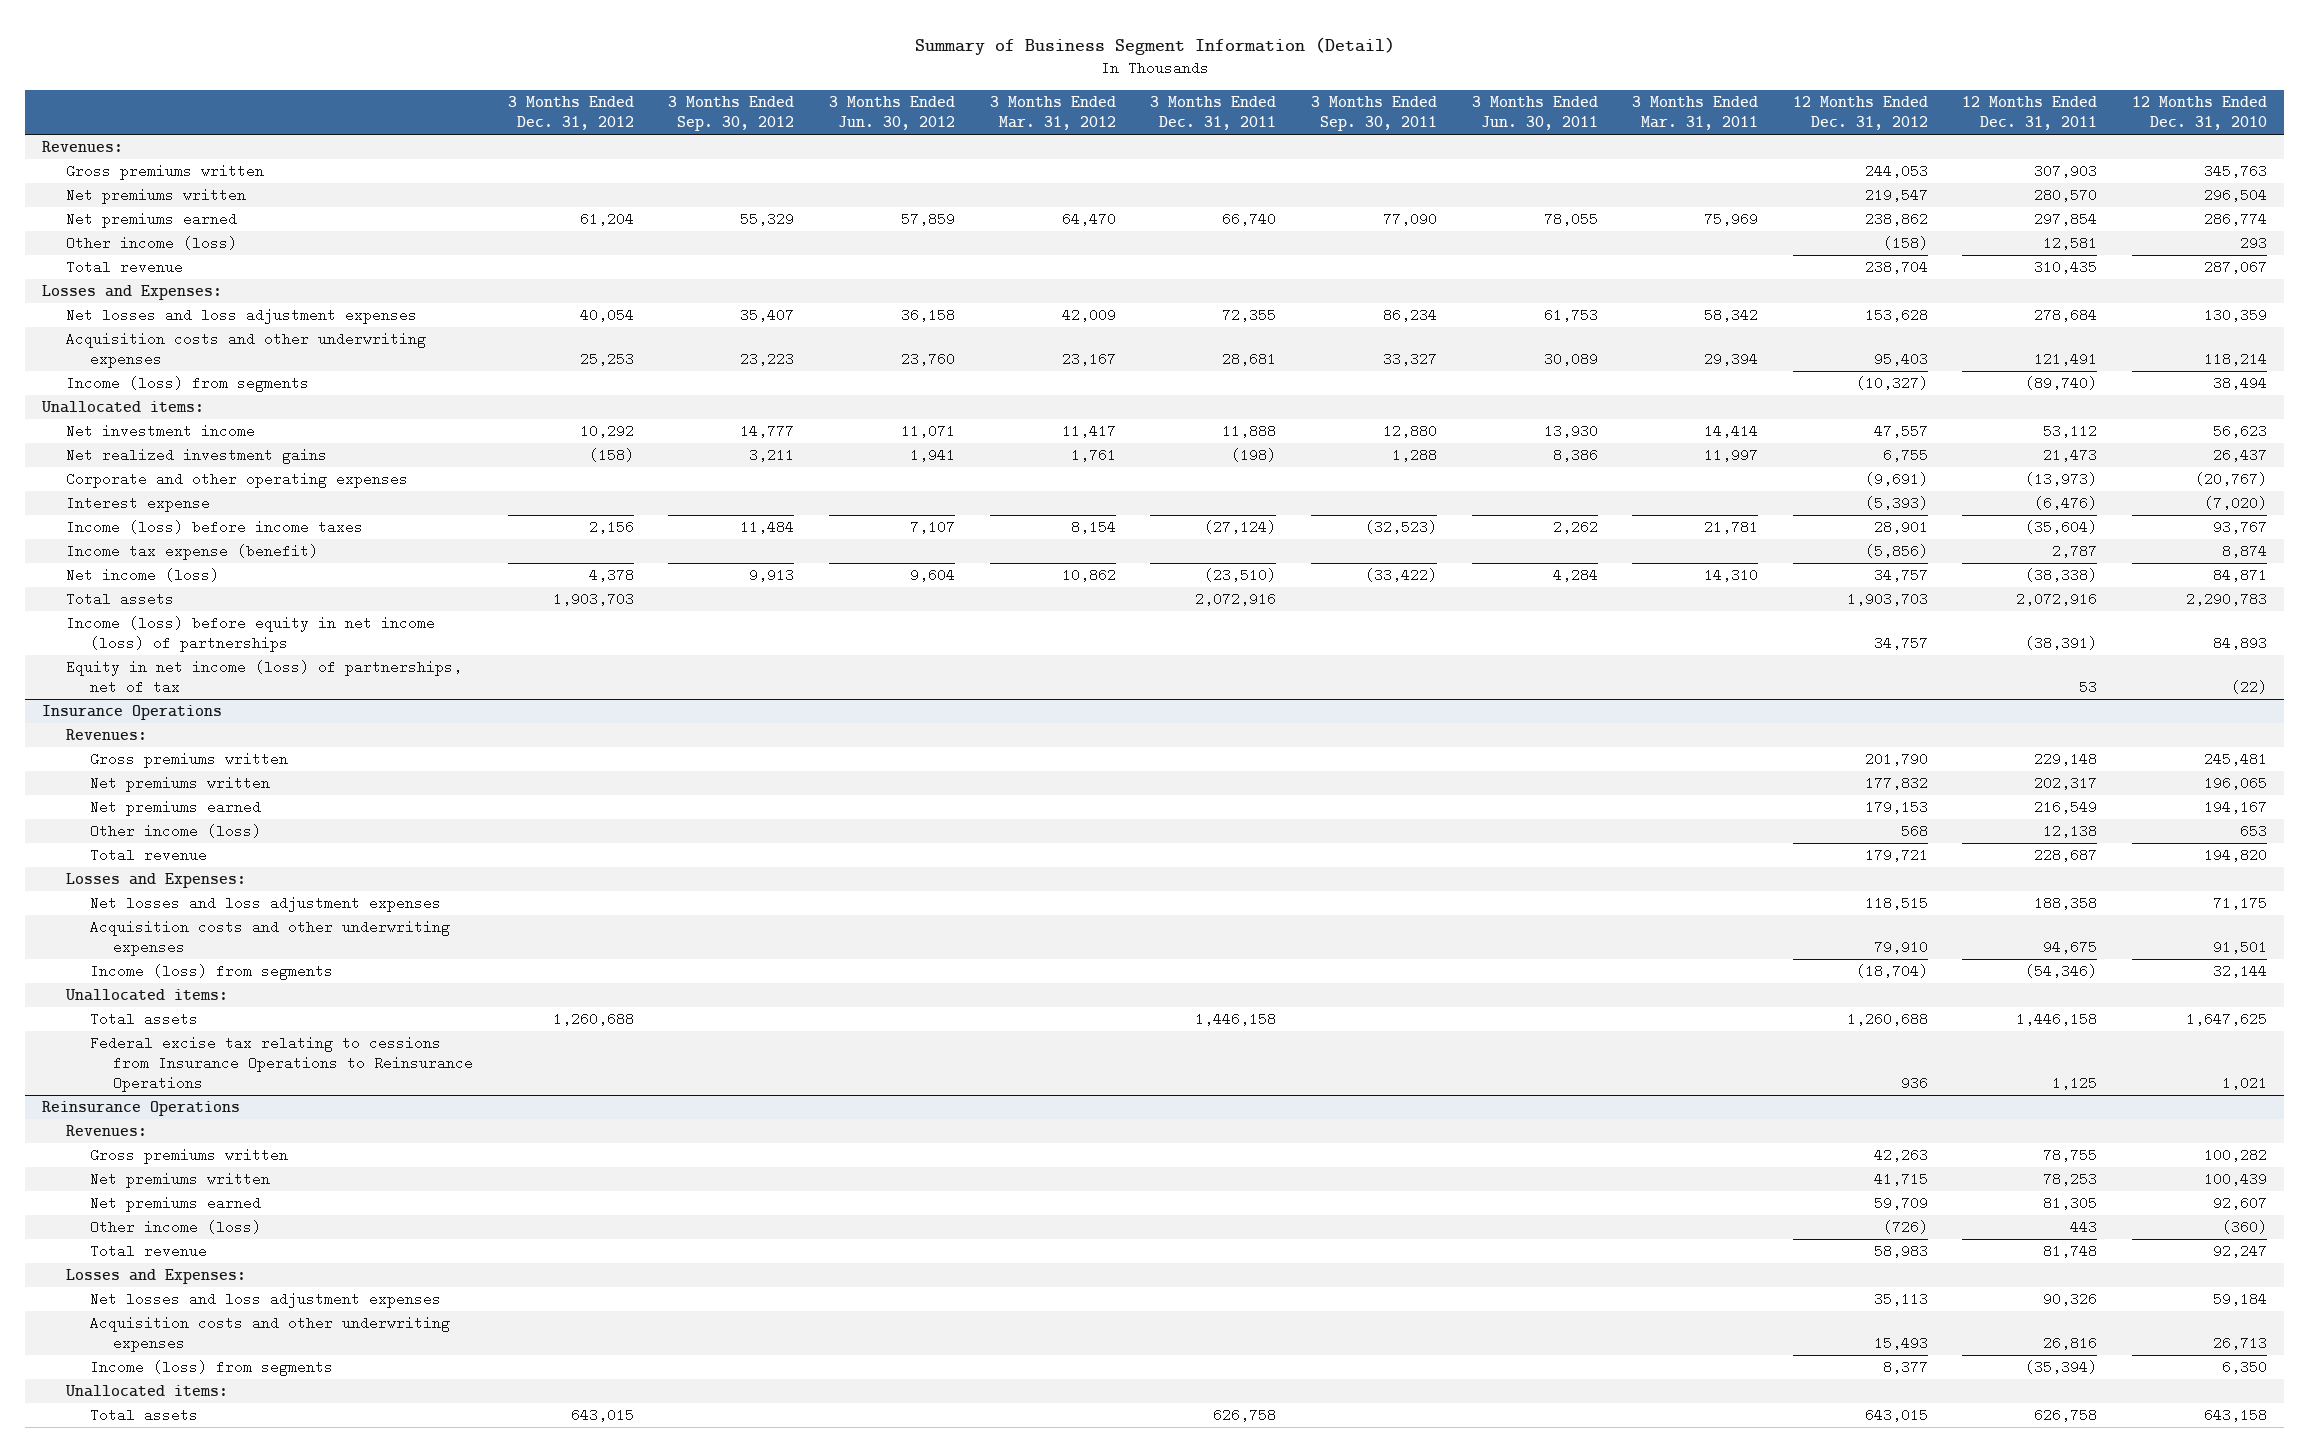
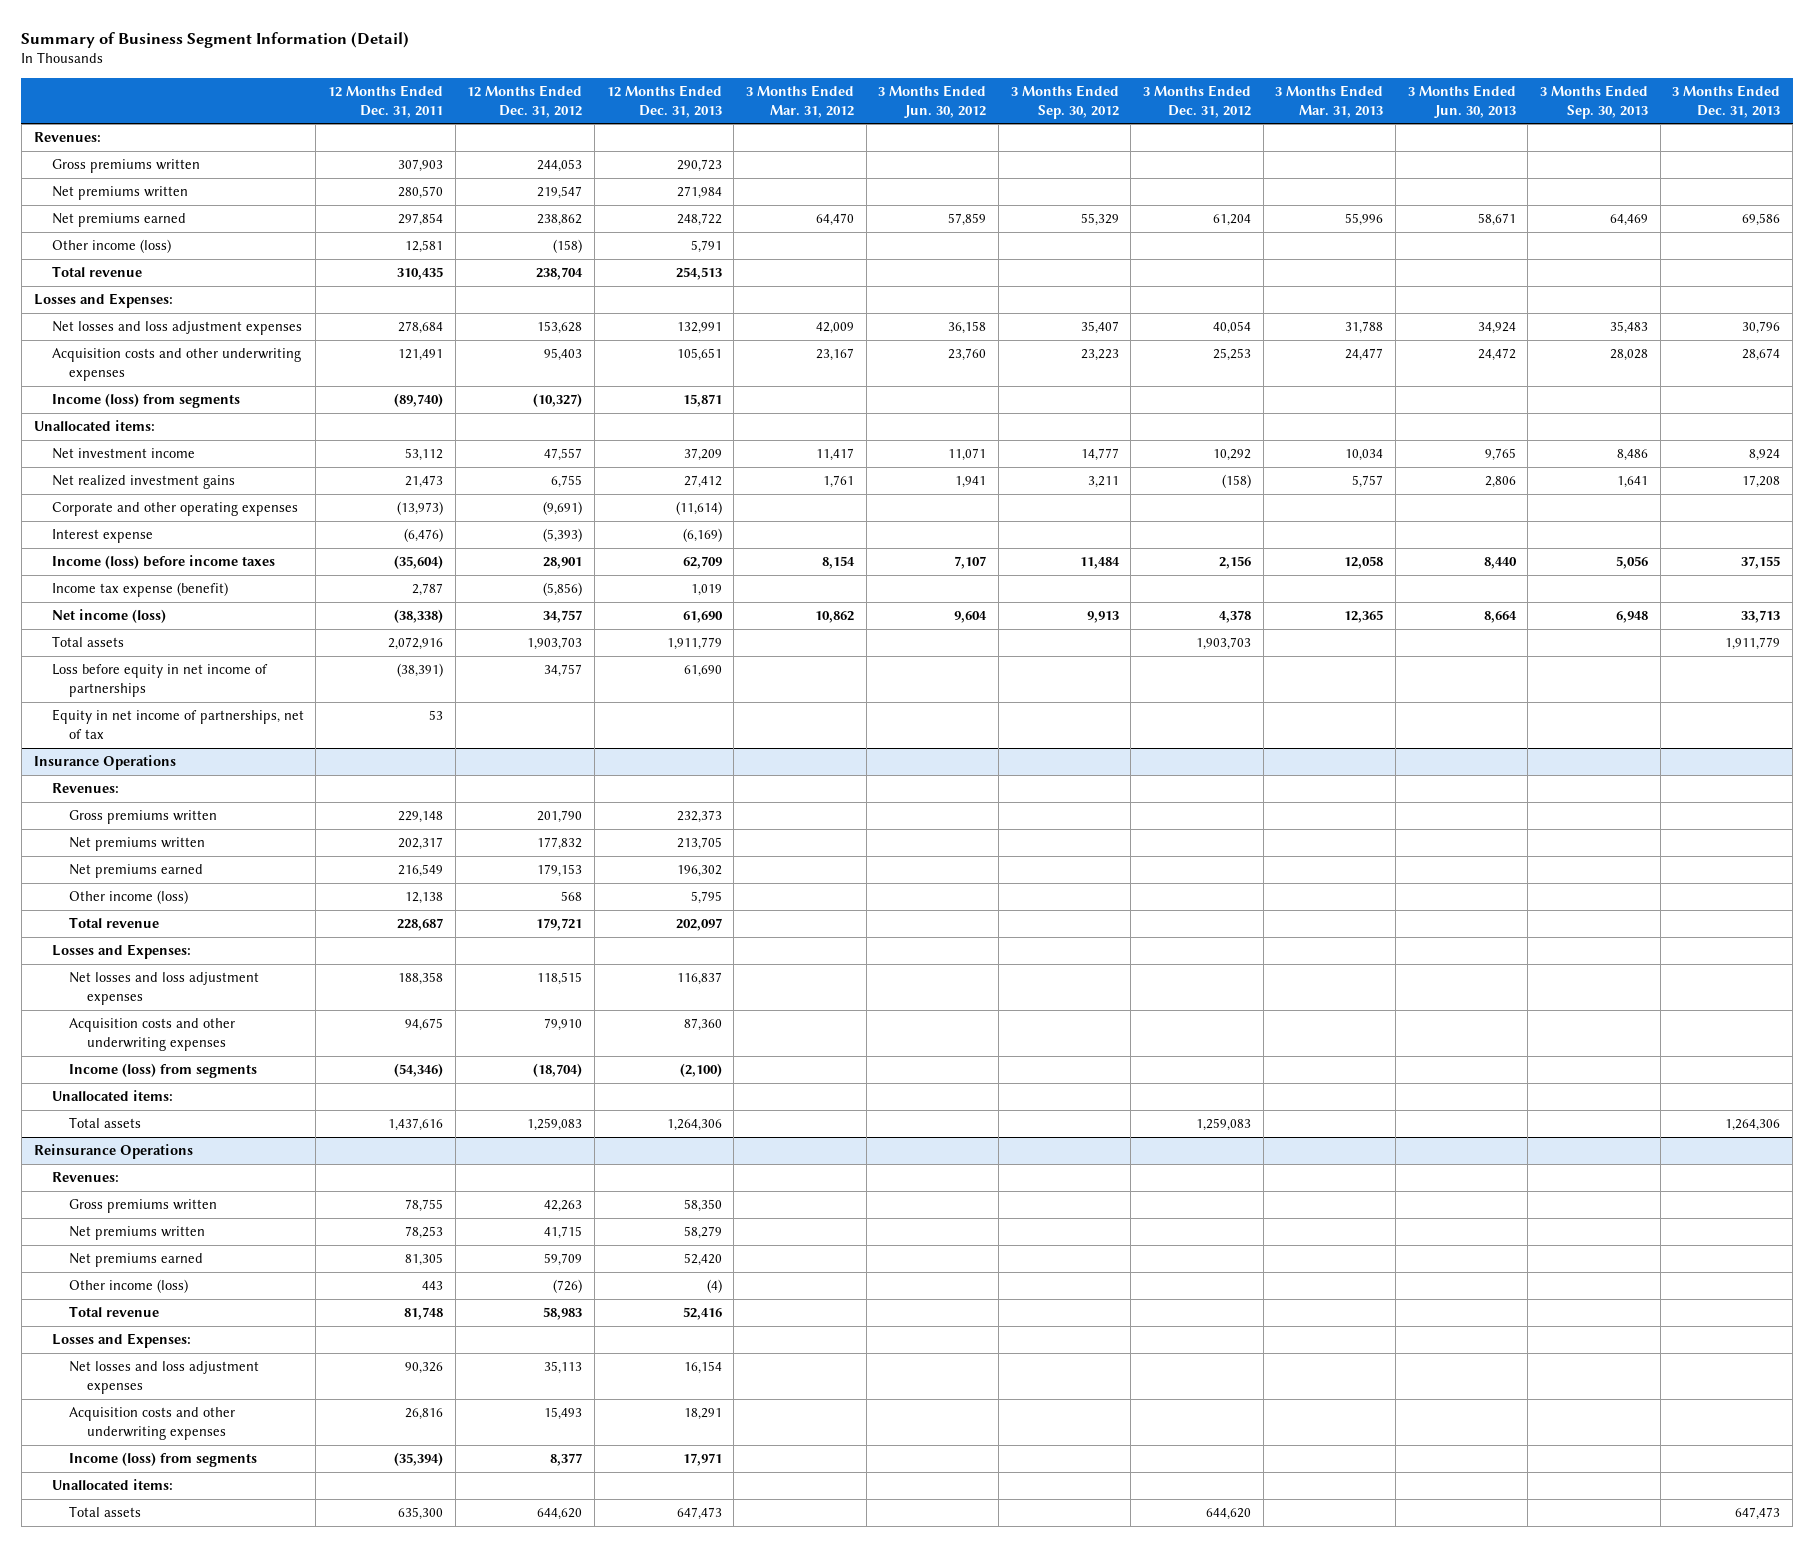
- | 3 Months Ended Dec. 31, 2012 | 3 Months Ended Sep. 30, 2012 | 3 Months Ended Jun. 30, 2012 | 3 Months Ended Mar. 31, 2012 | 3 Months Ended Dec. 31, 2011 | 3 Months Ended Sep. 30, 2011 | 3 Months Ended Jun. 30, 2011 | 3 Months Ended Mar. 31, 2011 | 12 Months Ended Dec. 31, 2012 | 12 Months Ended Dec. 31, 2011 | 12 Months Ended Dec. 31, 2010
+ | 12 Months Ended Dec. 31, 2011 | 12 Months Ended Dec. 31, 2012 | 12 Months Ended Dec. 31, 2013 | 3 Months Ended Mar. 31, 2012 | 3 Months Ended Jun. 30, 2012 | 3 Months Ended Sep. 30, 2012 | 3 Months Ended Dec. 31, 2012 | 3 Months Ended Mar. 31, 2013 | 3 Months Ended Jun. 30, 2013 | 3 Months Ended Sep. 30, 2013 | 3 Months Ended Dec. 31, 2013
- Income (loss) before equity in net income (loss) of partnerships | | | | | | | | | 34,757 | (38,391) | 84,893
- Equity in net income (loss) of partnerships, net of tax | | | | | | | | | | 53 | (22)
+ Loss before equity in net income of partnerships | (38,391) | 34,757 | 61,690 | | | | | | | |
+ Equity in net income of partnerships, net of tax | 53 | | | | | | | | | |
@ Insurance Operations
- Total assets | 1,260,688 | | | | 1,446,158 | | | | 1,260,688 | 1,446,158 | 1,647,625
- Federal excise tax relating to cessions from Insurance Operations to Reinsurance Operations | | | | | | | | | 936 | 1,125 | 1,021
+ Total assets | 1,437,616 | 1,259,083 | 1,264,306 | | | | 1,259,083 | | | | 1,264,306
@ Reinsurance Operations
- Total assets | 643,015 | | | | 626,758 | | | | 643,015 | 626,758 | 643,158
+ Total assets | 635,300 | 644,620 | 647,473 | | | | 644,620 | | | | 647,473

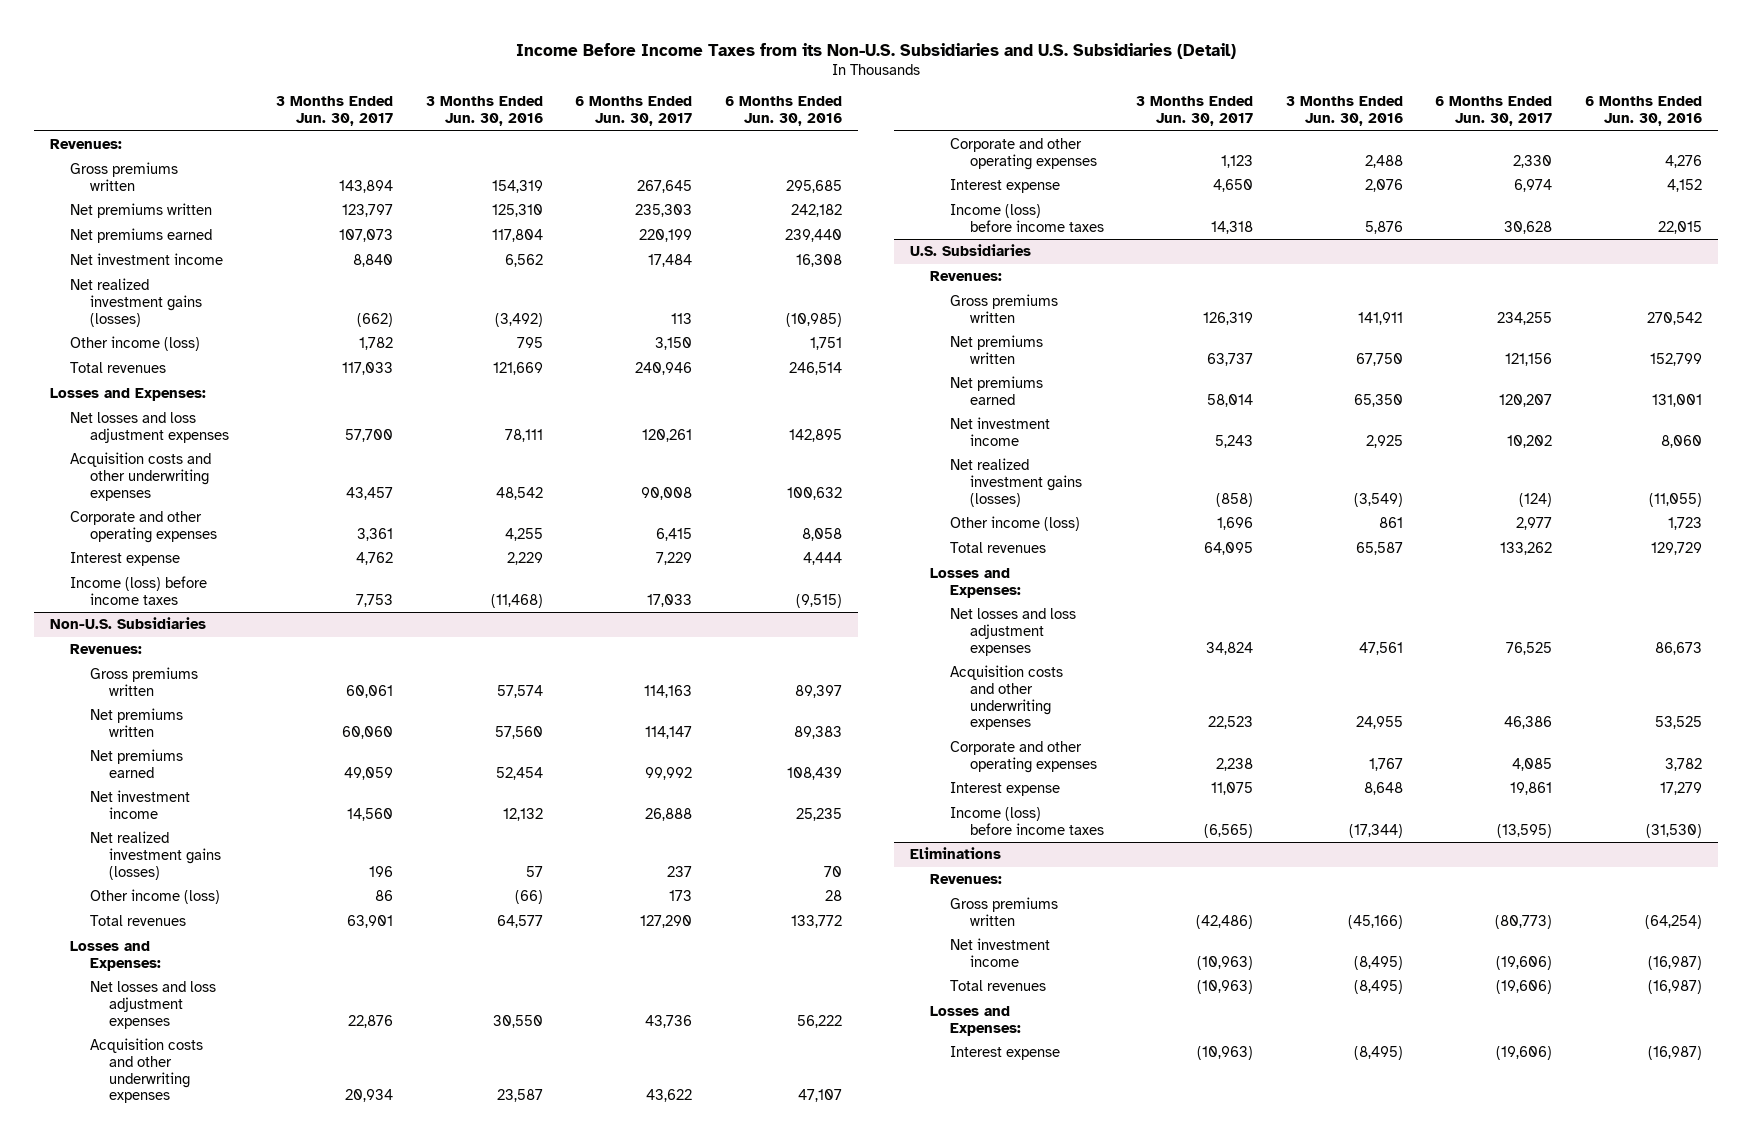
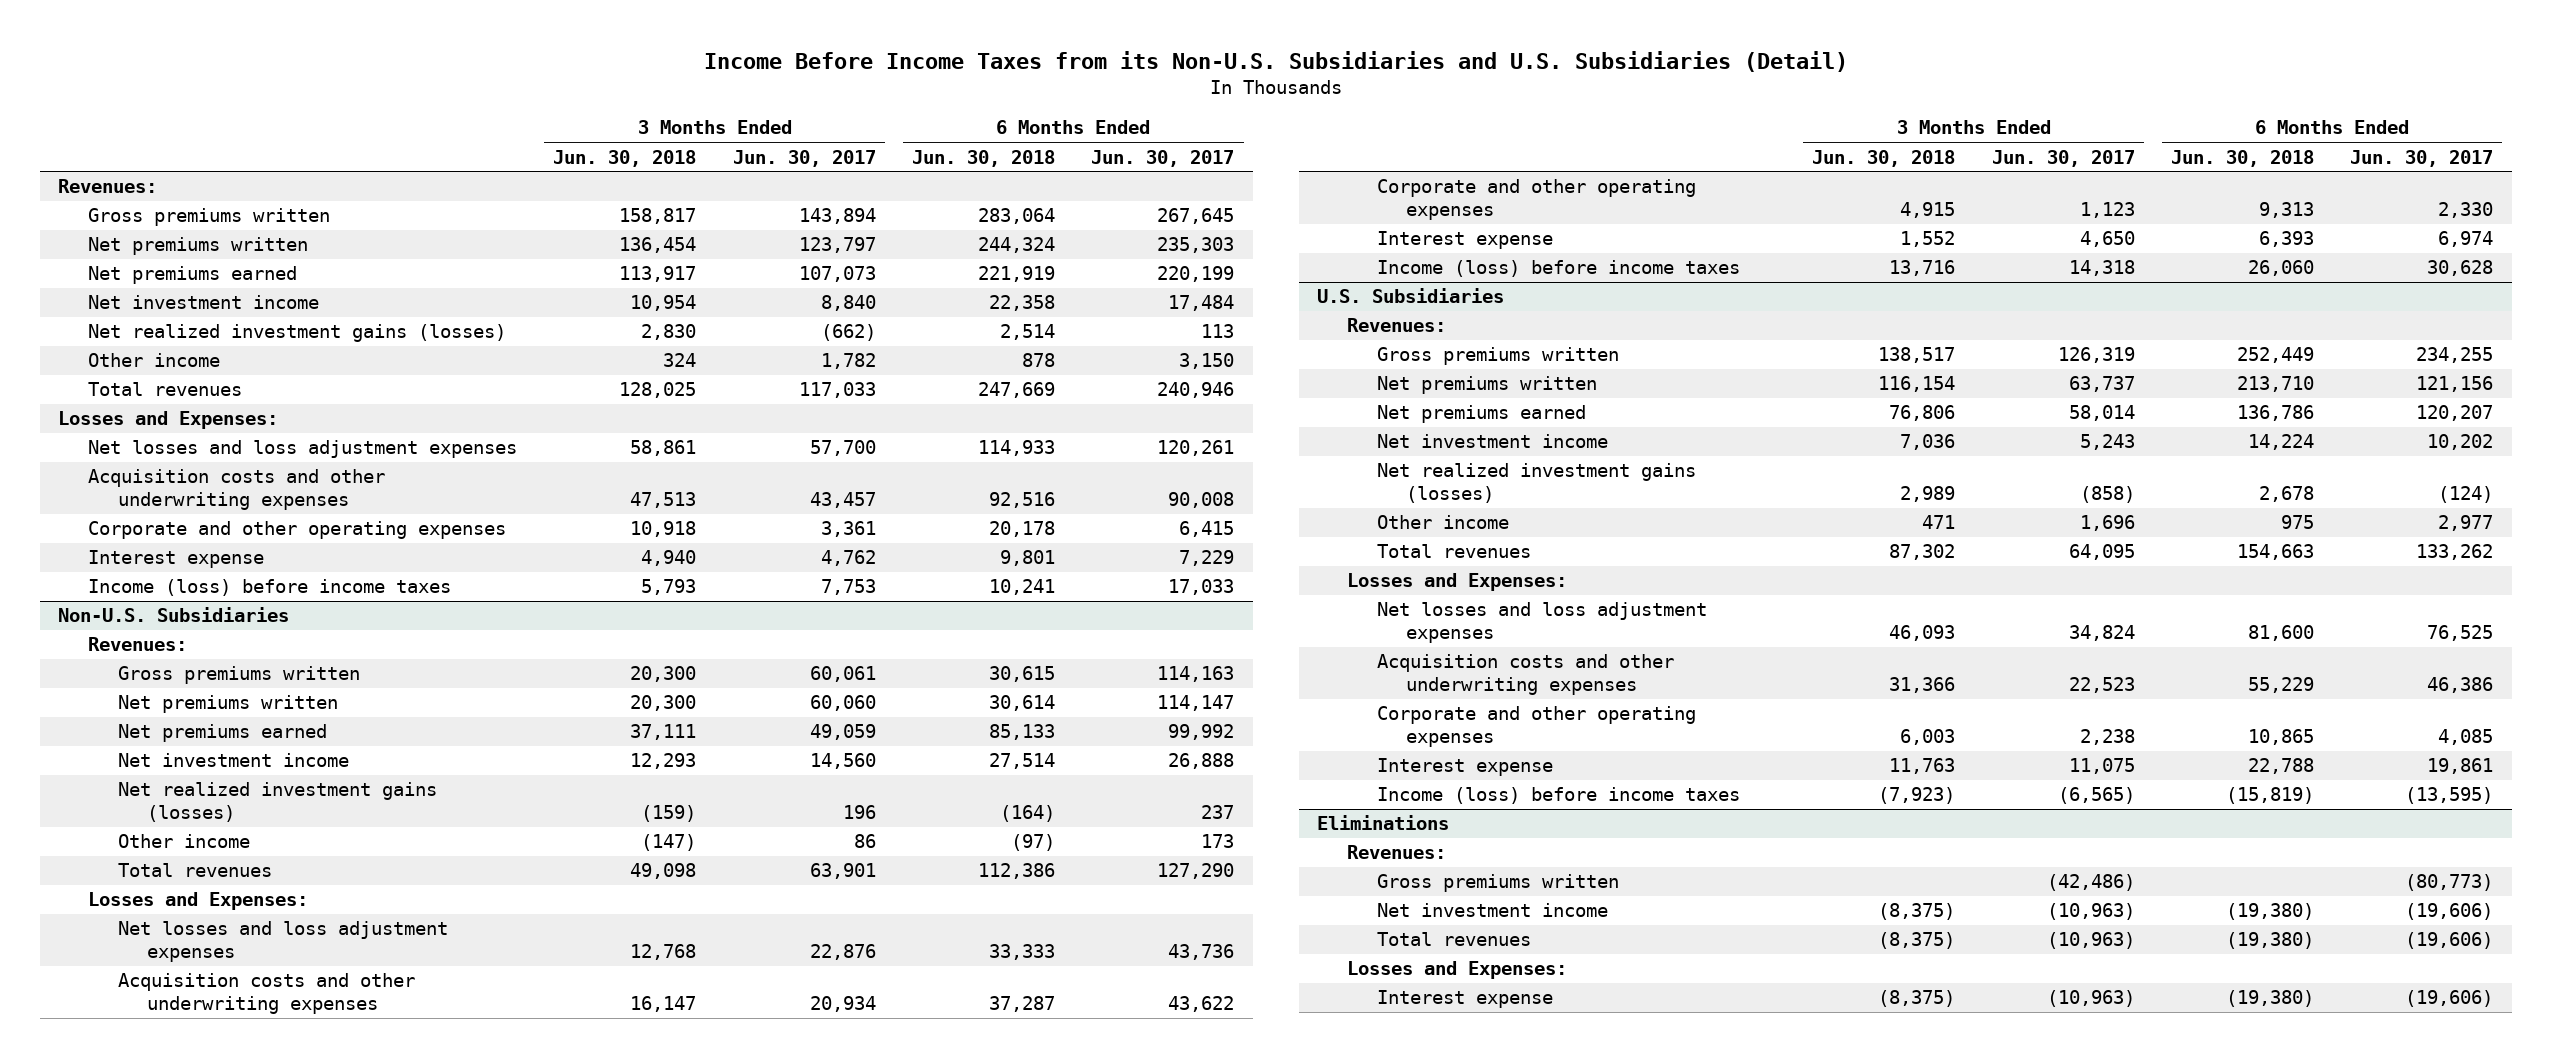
- | 3 Months Ended Jun. 30, 2017 | 3 Months Ended Jun. 30, 2016 | 6 Months Ended Jun. 30, 2017 | 6 Months Ended Jun. 30, 2016
+ | 3 Months Ended Jun. 30, 2018 | 3 Months Ended Jun. 30, 2017 | 6 Months Ended Jun. 30, 2018 | 6 Months Ended Jun. 30, 2017
- Other income (loss) | 1,782 | 795 | 3,150 | 1,751
+ Other income | 324 | 1,782 | 878 | 3,150
@ Non-U.S. Subsidiaries
- Other income (loss) | 86 | (66) | 173 | 28
+ Other income | (147) | 86 | (97) | 173
@ U.S. Subsidiaries
- Other income (loss) | 1,696 | 861 | 2,977 | 1,723
+ Other income | 471 | 1,696 | 975 | 2,977

